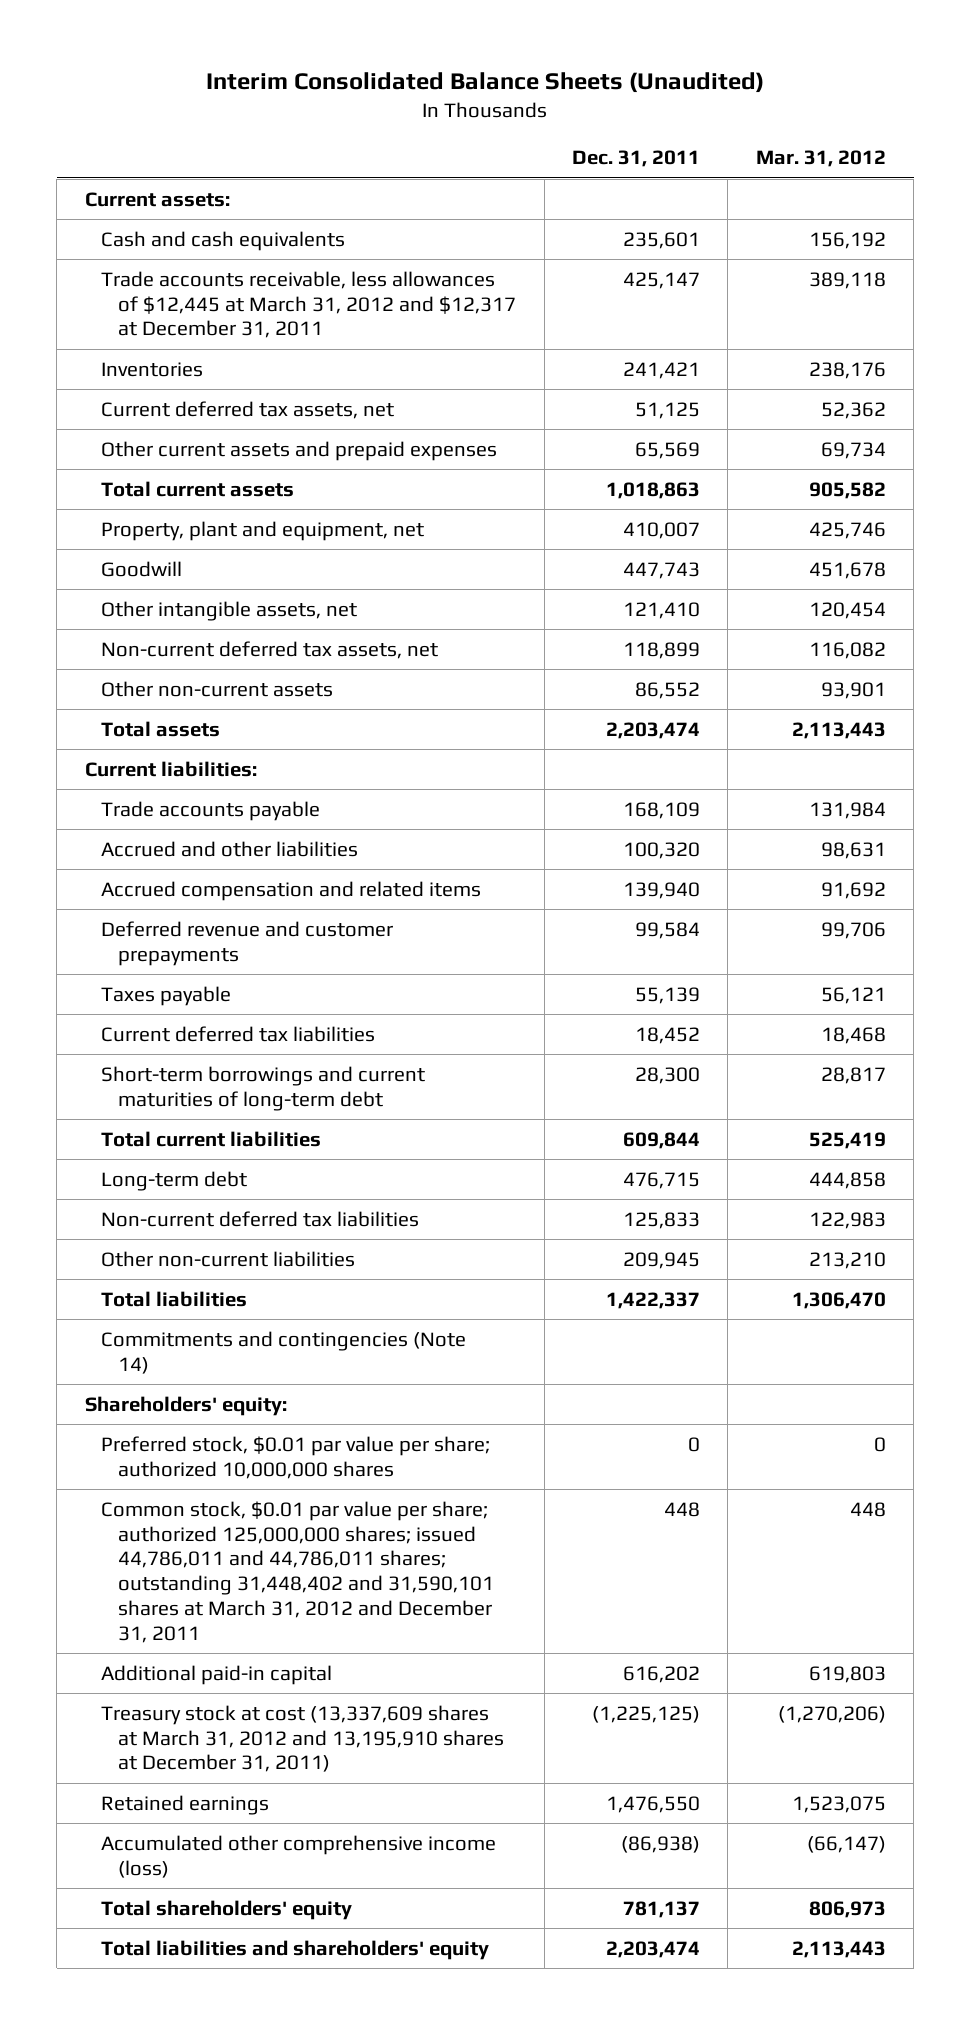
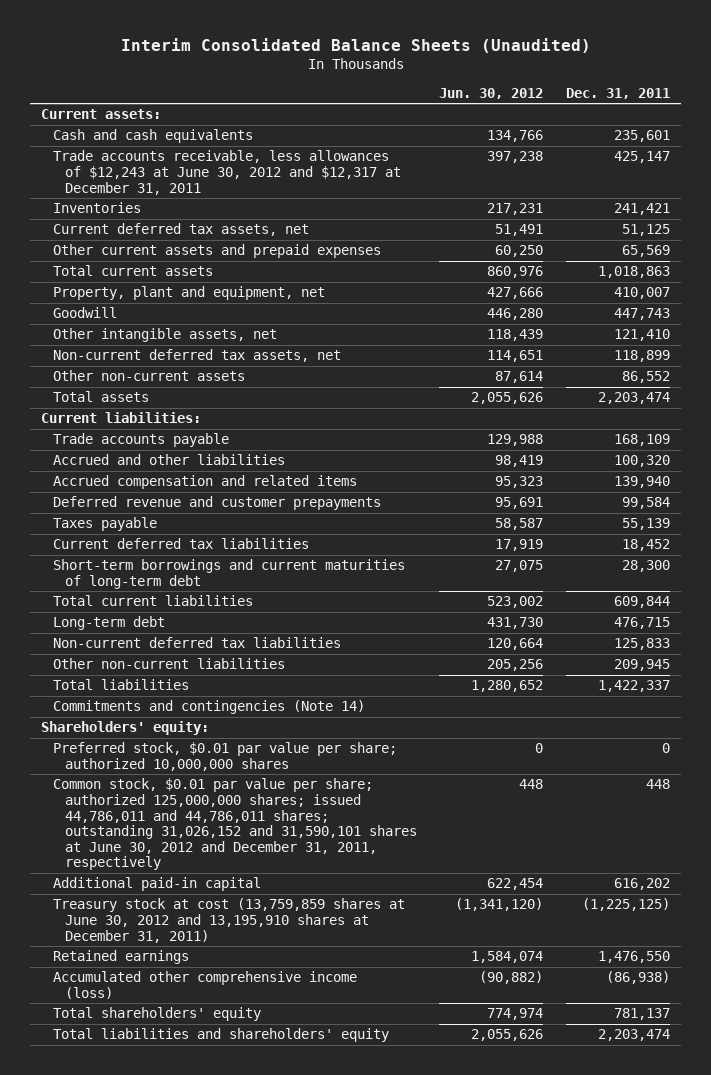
- | Dec. 31, 2011 | Mar. 31, 2012
+ | Jun. 30, 2012 | Dec. 31, 2011
- Trade accounts receivable, less allowances of $12,445 at March 31, 2012 and $12,317 at December 31, 2011 | 425,147 | 389,118
+ Trade accounts receivable, less allowances of $12,243 at June 30, 2012 and $12,317 at December 31, 2011 | 397,238 | 425,147
- Common stock, $0.01 par value per share; authorized 125,000,000 shares; issued 44,786,011 and 44,786,011 shares; outstanding 31,448,402 and 31,590,101 shares at March 31, 2012 and December 31, 2011 | 448 | 448
+ Common stock, $0.01 par value per share; authorized 125,000,000 shares; issued 44,786,011 and 44,786,011 shares; outstanding 31,026,152 and 31,590,101 shares at June 30, 2012 and December 31, 2011, respectively | 448 | 448
- Treasury stock at cost (13,337,609 shares at March 31, 2012 and 13,195,910 shares at December 31, 2011) | (1,225,125) | (1,270,206)
+ Treasury stock at cost (13,759,859 shares at June 30, 2012 and 13,195,910 shares at December 31, 2011) | (1,341,120) | (1,225,125)

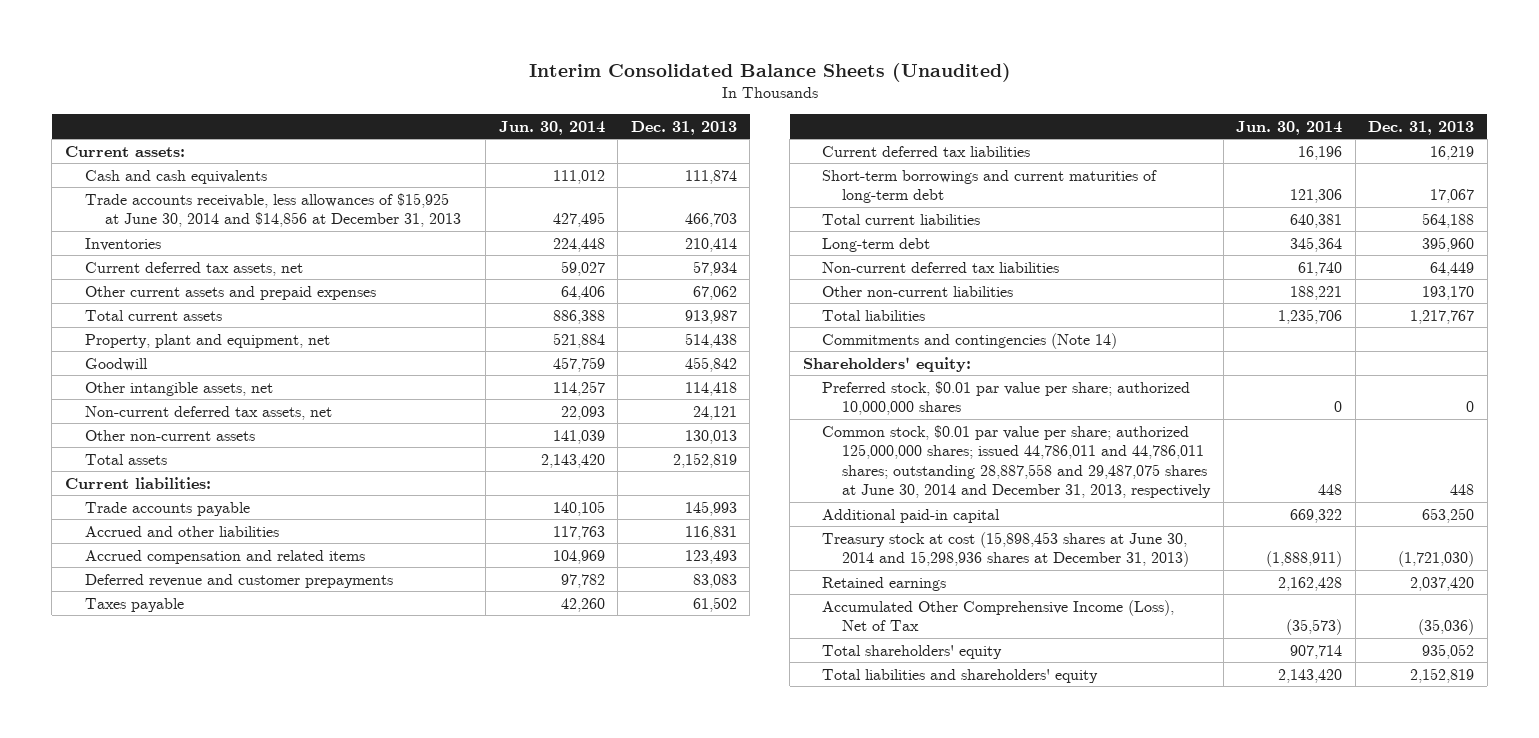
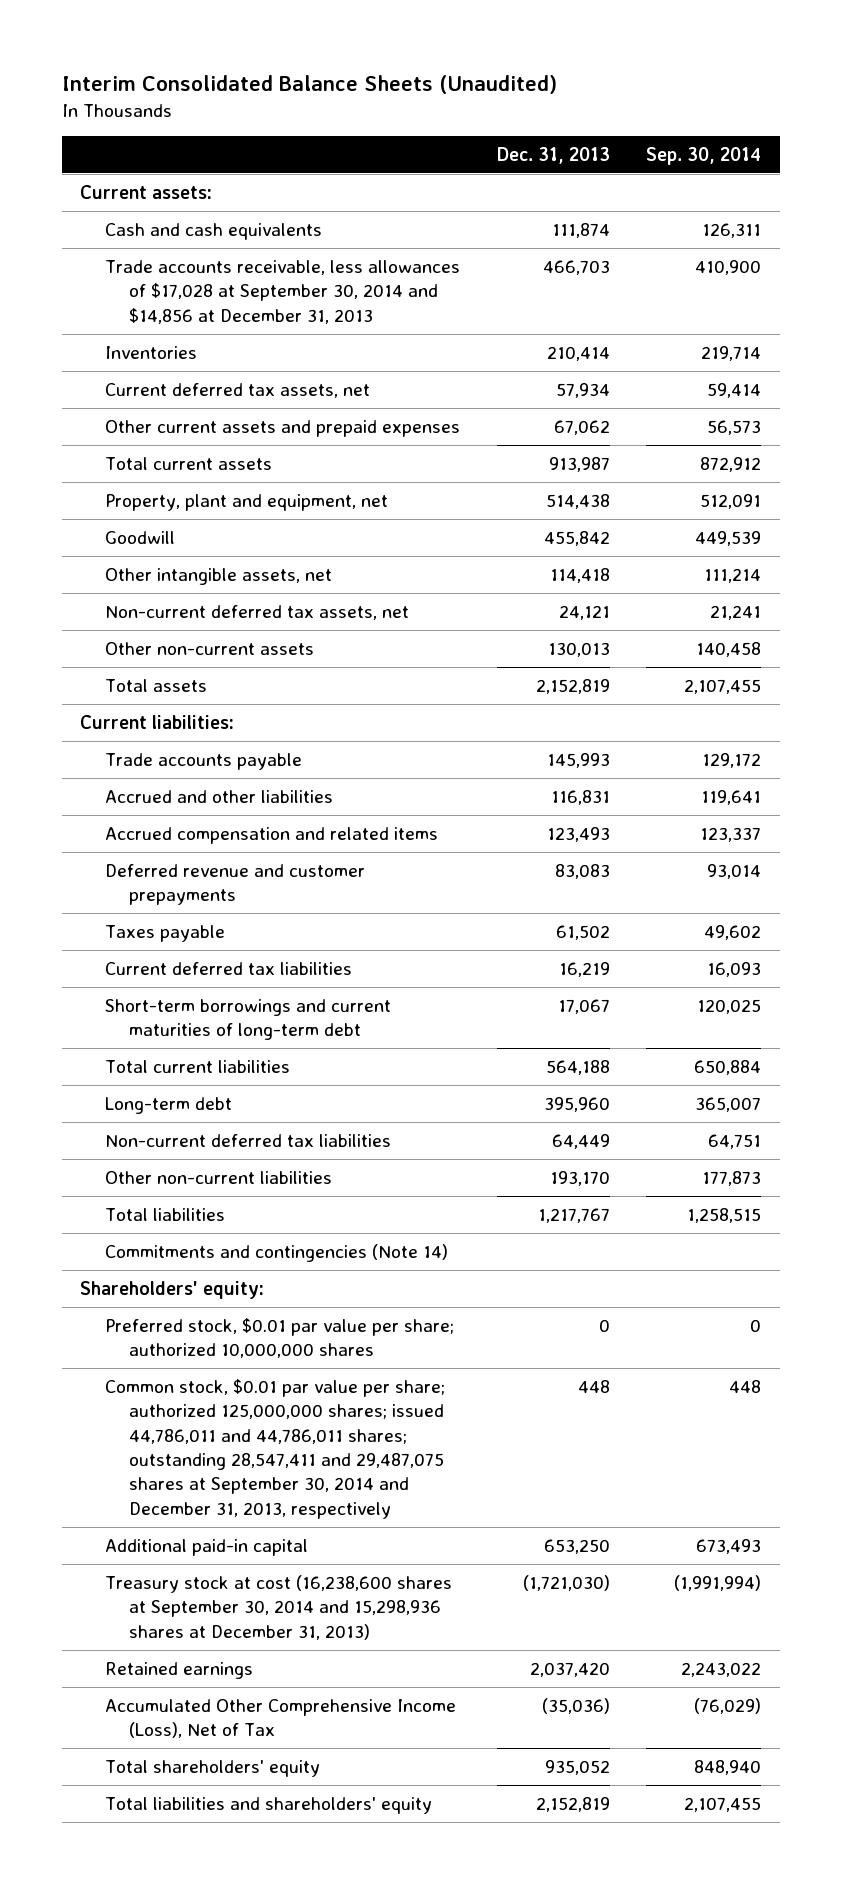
- | Jun. 30, 2014 | Dec. 31, 2013
+ | Dec. 31, 2013 | Sep. 30, 2014
- Trade accounts receivable, less allowances of $15,925 at June 30, 2014 and $14,856 at December 31, 2013 | 427,495 | 466,703
+ Trade accounts receivable, less allowances of $17,028 at September 30, 2014 and $14,856 at December 31, 2013 | 466,703 | 410,900
- Common stock, $0.01 par value per share; authorized 125,000,000 shares; issued 44,786,011 and 44,786,011 shares; outstanding 28,887,558 and 29,487,075 shares at June 30, 2014 and December 31, 2013, respectively | 448 | 448
+ Common stock, $0.01 par value per share; authorized 125,000,000 shares; issued 44,786,011 and 44,786,011 shares; outstanding 28,547,411 and 29,487,075 shares at September 30, 2014 and December 31, 2013, respectively | 448 | 448
- Treasury stock at cost (15,898,453 shares at June 30, 2014 and 15,298,936 shares at December 31, 2013) | (1,888,911) | (1,721,030)
+ Treasury stock at cost (16,238,600 shares at September 30, 2014 and 15,298,936 shares at December 31, 2013) | (1,721,030) | (1,991,994)

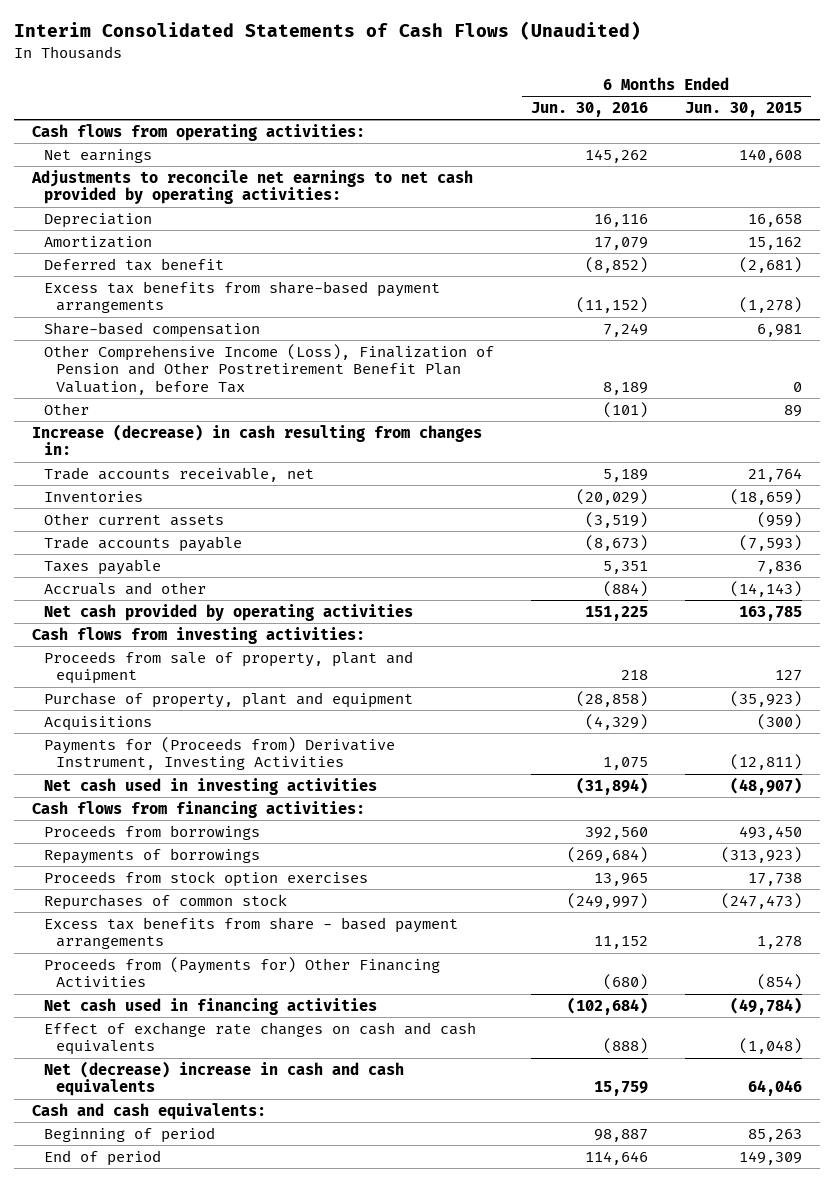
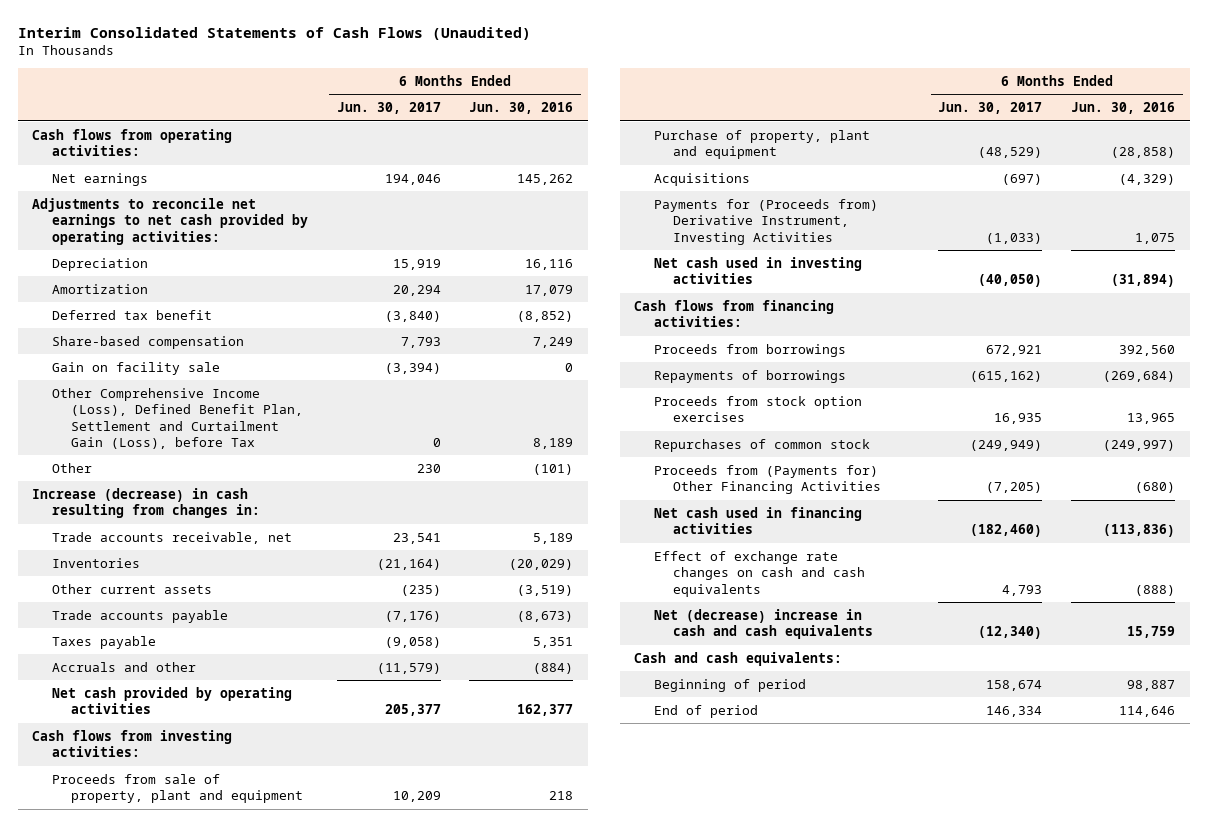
- | 6 Months Ended Jun. 30, 2016 | 6 Months Ended Jun. 30, 2015
+ | 6 Months Ended Jun. 30, 2017 | 6 Months Ended Jun. 30, 2016
- Excess tax benefits from share-based payment arrangements | (11,152) | (1,278)
- Other Comprehensive Income (Loss), Finalization of Pension and Other Postretirement Benefit Plan Valuation, before Tax | 8,189 | 0
+ Gain on facility sale | (3,394) | 0
+ Other Comprehensive Income (Loss), Defined Benefit Plan, Settlement and Curtailment Gain (Loss), before Tax | 0 | 8,189
- Net cash provided by operating activities | 151,225 | 163,785
+ Net cash provided by operating activities | 205,377 | 162,377
- Excess tax benefits from share - based payment arrangements | 11,152 | 1,278
- Net cash used in financing activities | (102,684) | (49,784)
+ Net cash used in financing activities | (182,460) | (113,836)

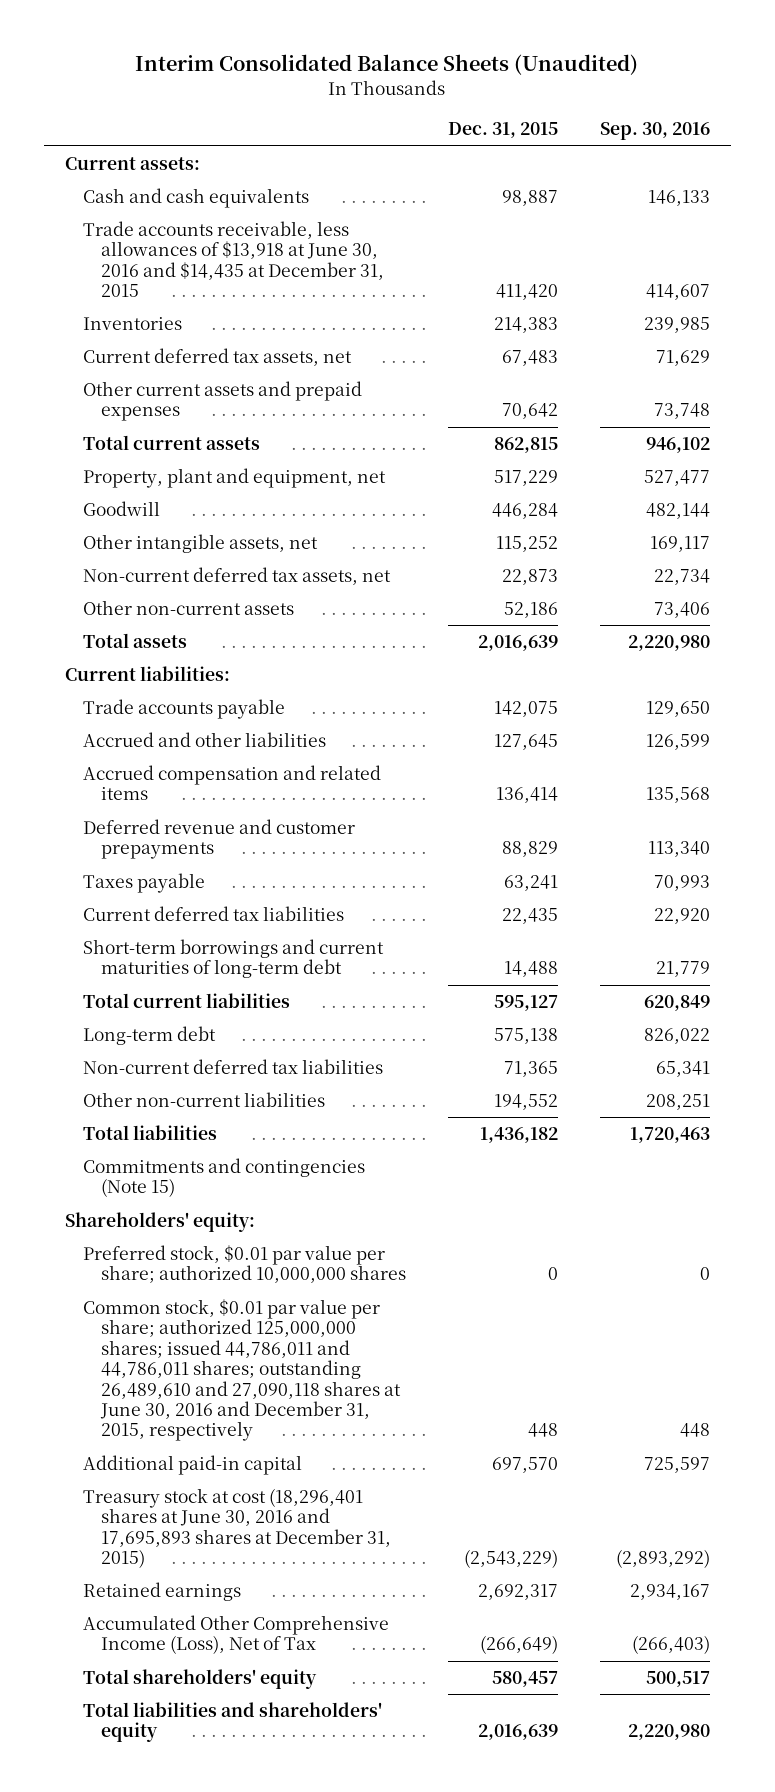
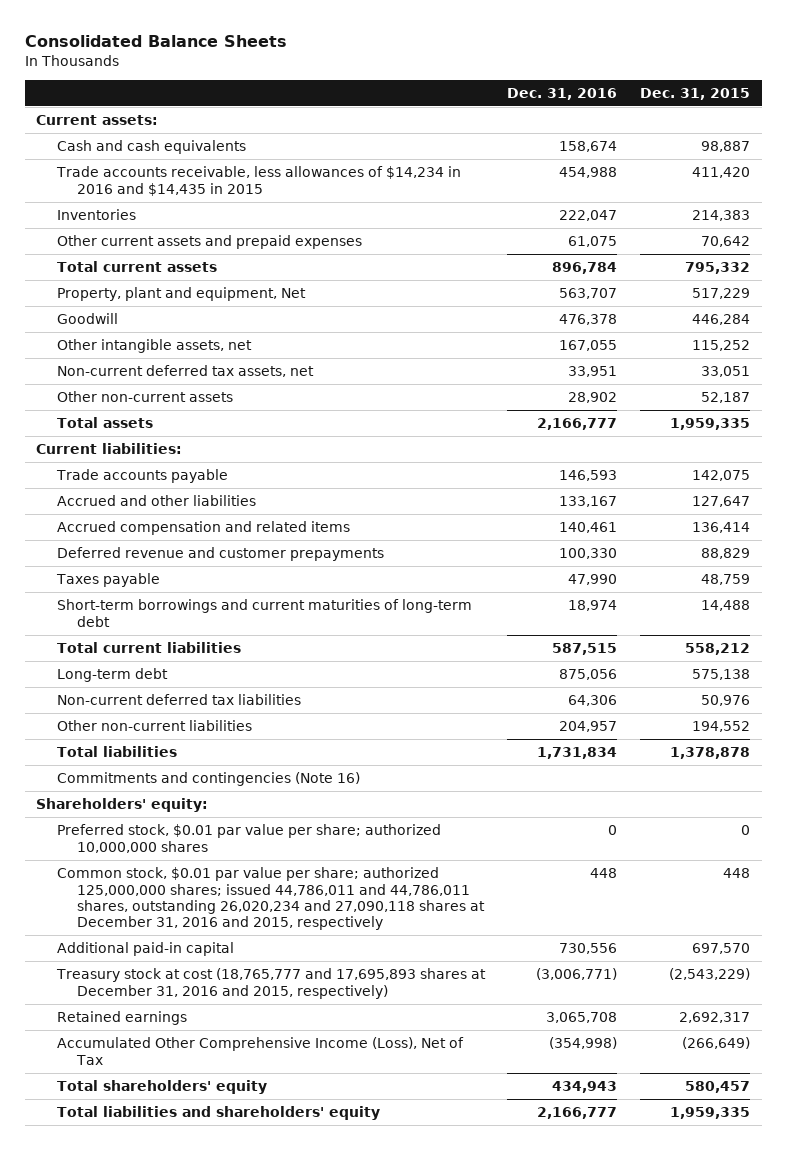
- Interim Consolidated Balance Sheets (Unaudited)
+ Consolidated Balance Sheets
- | Dec. 31, 2015 | Sep. 30, 2016
+ | Dec. 31, 2016 | Dec. 31, 2015
- Trade accounts receivable, less allowances of $13,918 at June 30, 2016 and $14,435 at December 31, 2015 | 411,420 | 414,607
+ Trade accounts receivable, less allowances of $14,234 in 2016 and $14,435 in 2015 | 454,988 | 411,420
- Current deferred tax assets, net | 67,483 | 71,629
- Total current assets | 862,815 | 946,102
- Property, plant and equipment, net | 517,229 | 527,477
+ Total current assets | 896,784 | 795,332
+ Property, plant and equipment, Net | 563,707 | 517,229
- Non-current deferred tax assets, net | 22,873 | 22,734
- Other non-current assets | 52,186 | 73,406
- Total assets | 2,016,639 | 2,220,980
+ Non-current deferred tax assets, net | 33,951 | 33,051
+ Other non-current assets | 28,902 | 52,187
+ Total assets | 2,166,777 | 1,959,335
- Accrued and other liabilities | 127,645 | 126,599
+ Accrued and other liabilities | 133,167 | 127,647
- Taxes payable | 63,241 | 70,993
- Current deferred tax liabilities | 22,435 | 22,920
+ Taxes payable | 47,990 | 48,759
- Total current liabilities | 595,127 | 620,849
+ Total current liabilities | 587,515 | 558,212
- Non-current deferred tax liabilities | 71,365 | 65,341
+ Non-current deferred tax liabilities | 64,306 | 50,976
- Total liabilities | 1,436,182 | 1,720,463
- Commitments and contingencies (Note 15)
+ Total liabilities | 1,731,834 | 1,378,878
+ Commitments and contingencies (Note 16)
- Common stock, $0.01 par value per share; authorized 125,000,000 shares; issued 44,786,011 and 44,786,011 shares; outstanding 26,489,610 and 27,090,118 shares at June 30, 2016 and December 31, 2015, respectively | 448 | 448
+ Common stock, $0.01 par value per share; authorized 125,000,000 shares; issued 44,786,011 and 44,786,011 shares, outstanding 26,020,234 and 27,090,118 shares at December 31, 2016 and 2015, respectively | 448 | 448
- Treasury stock at cost (18,296,401 shares at June 30, 2016 and 17,695,893 shares at December 31, 2015) | (2,543,229) | (2,893,292)
+ Treasury stock at cost (18,765,777 and 17,695,893 shares at December 31, 2016 and 2015, respectively) | (3,006,771) | (2,543,229)
- Total liabilities and shareholders' equity | 2,016,639 | 2,220,980
+ Total liabilities and shareholders' equity | 2,166,777 | 1,959,335

